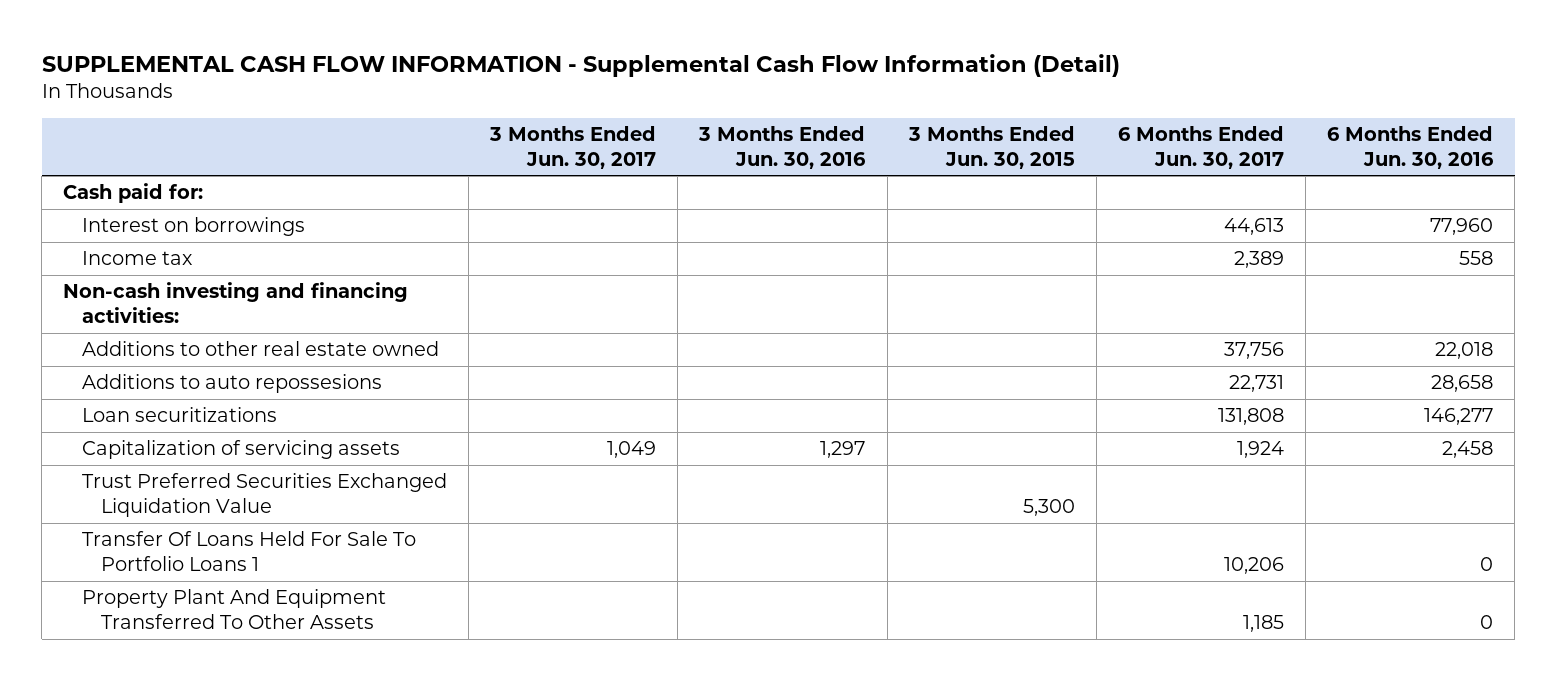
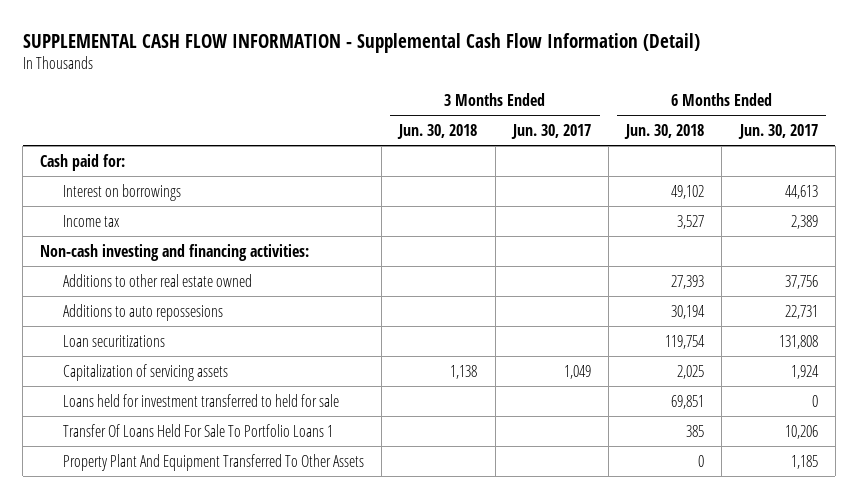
- | 3 Months Ended Jun. 30, 2017 | 3 Months Ended Jun. 30, 2016 | 3 Months Ended Jun. 30, 2015 | 6 Months Ended Jun. 30, 2017 | 6 Months Ended Jun. 30, 2016
+ | 3 Months Ended Jun. 30, 2018 | 3 Months Ended Jun. 30, 2017 | 6 Months Ended Jun. 30, 2018 | 6 Months Ended Jun. 30, 2017
- Trust Preferred Securities Exchanged Liquidation Value | | | 5,300 | |
+ Loans held for investment transferred to held for sale | | | 69,851 | 0

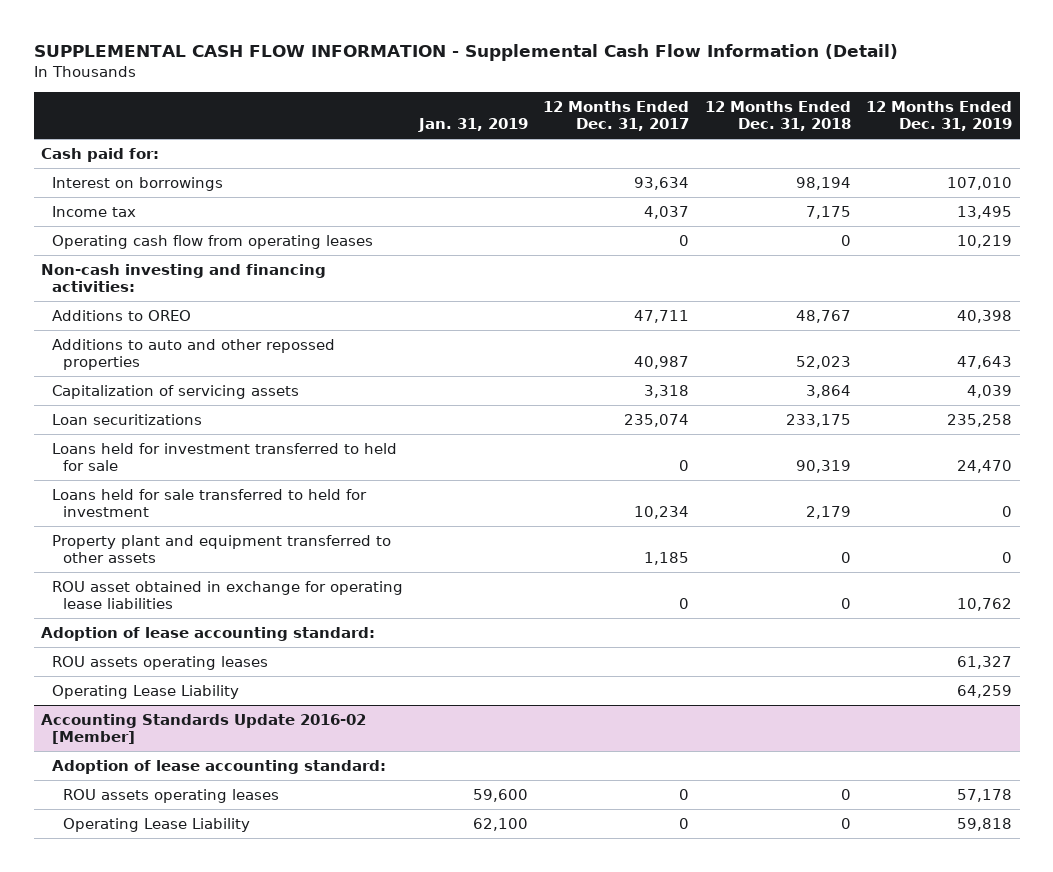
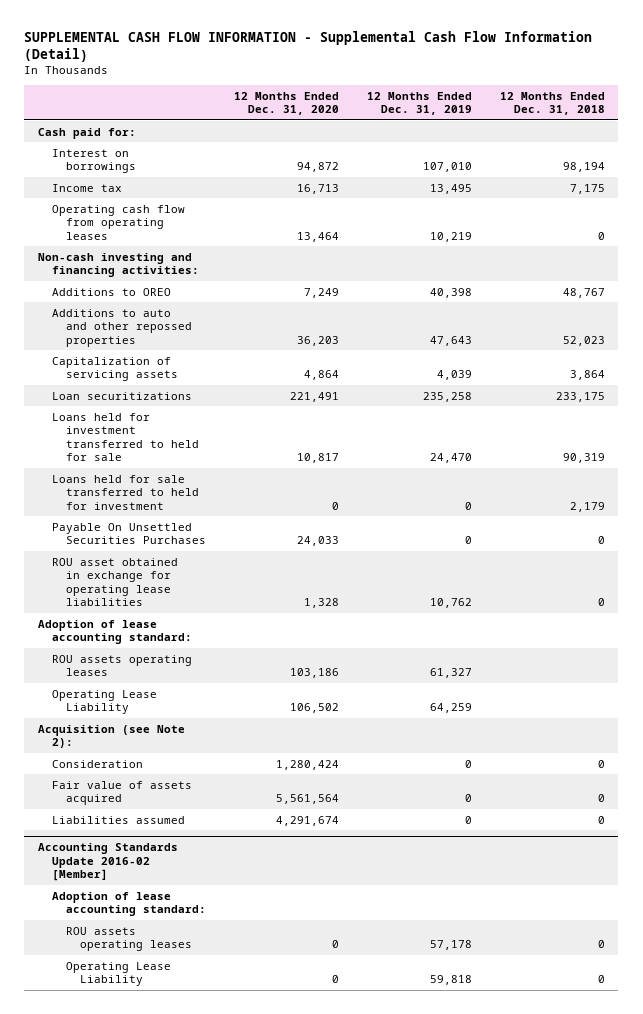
- | Jan. 31, 2019 | 12 Months Ended Dec. 31, 2017 | 12 Months Ended Dec. 31, 2018 | 12 Months Ended Dec. 31, 2019
+ | 12 Months Ended Dec. 31, 2020 | 12 Months Ended Dec. 31, 2019 | 12 Months Ended Dec. 31, 2018
- Property plant and equipment transferred to other assets | | 1,185 | 0 | 0
+ Payable On Unsettled Securities Purchases | 24,033 | 0 | 0
+ Acquisition (see Note 2):
+ Consideration | 1,280,424 | 0 | 0
+ Fair value of assets acquired | 5,561,564 | 0 | 0
+ Liabilities assumed | 4,291,674 | 0 | 0

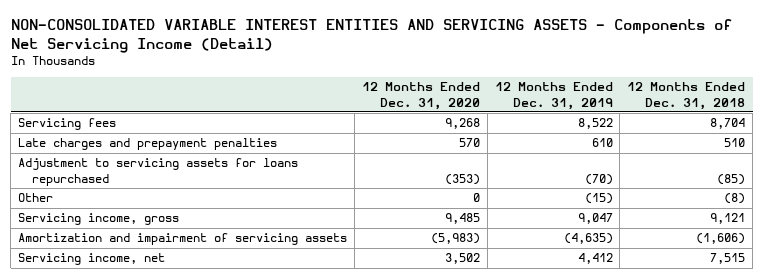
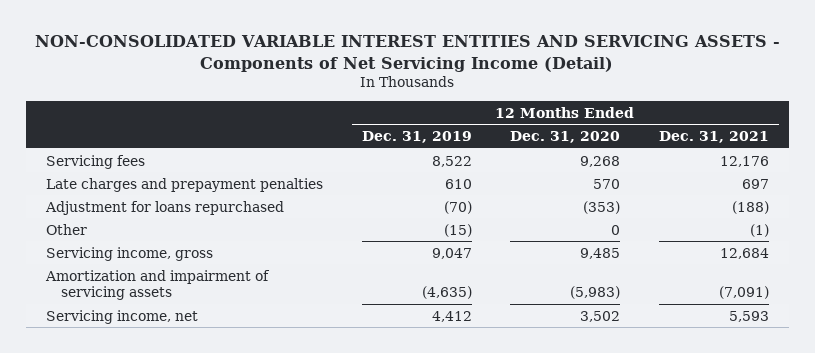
- | 12 Months Ended Dec. 31, 2020 | 12 Months Ended Dec. 31, 2019 | 12 Months Ended Dec. 31, 2018
+ | 12 Months Ended Dec. 31, 2019 | 12 Months Ended Dec. 31, 2020 | 12 Months Ended Dec. 31, 2021
- Adjustment to servicing assets for loans repurchased | (353) | (70) | (85)
+ Adjustment for loans repurchased | (70) | (353) | (188)

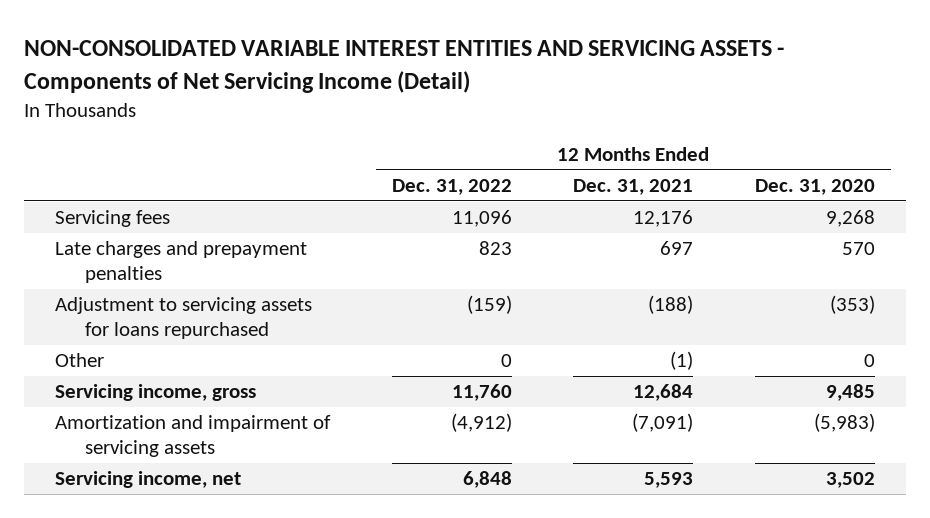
- | 12 Months Ended Dec. 31, 2019 | 12 Months Ended Dec. 31, 2020 | 12 Months Ended Dec. 31, 2021
+ | 12 Months Ended Dec. 31, 2022 | 12 Months Ended Dec. 31, 2021 | 12 Months Ended Dec. 31, 2020
- Adjustment for loans repurchased | (70) | (353) | (188)
+ Adjustment to servicing assets for loans repurchased | (159) | (188) | (353)

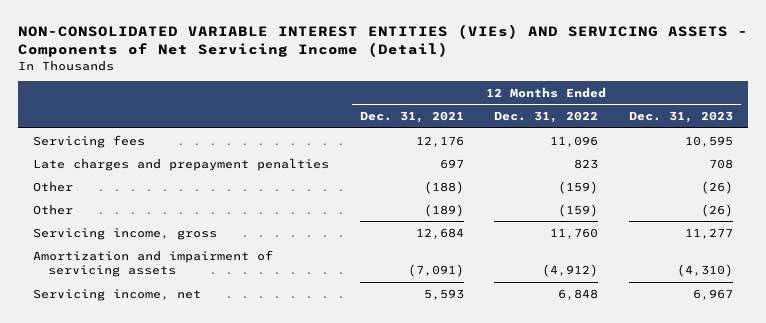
- NON-CONSOLIDATED VARIABLE INTEREST ENTITIES AND SERVICING ASSETS - Components of Net Servicing Income (Detail)
+ NON-CONSOLIDATED VARIABLE INTEREST ENTITIES (VIEs) AND SERVICING ASSETS - Components of Net Servicing Income (Detail)
- | 12 Months Ended Dec. 31, 2022 | 12 Months Ended Dec. 31, 2021 | 12 Months Ended Dec. 31, 2020
+ | 12 Months Ended Dec. 31, 2021 | 12 Months Ended Dec. 31, 2022 | 12 Months Ended Dec. 31, 2023
- Adjustment to servicing assets for loans repurchased | (159) | (188) | (353)
- Other | 0 | (1) | 0
+ Other | (188) | (159) | (26)
+ Other | (189) | (159) | (26)

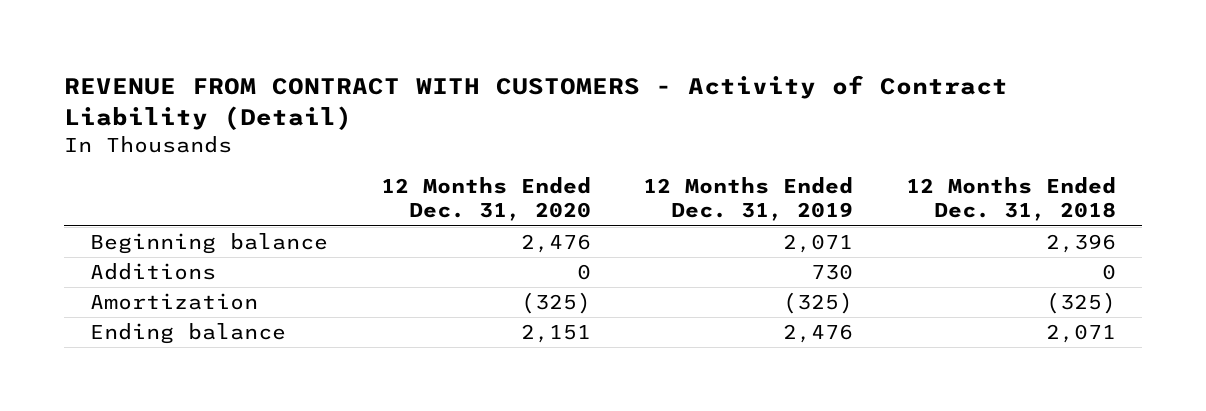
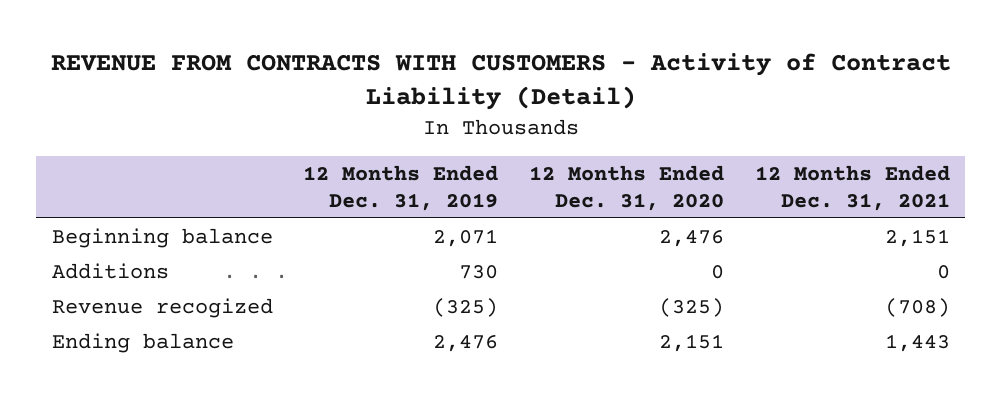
- REVENUE FROM CONTRACT WITH CUSTOMERS - Activity of Contract Liability (Detail)
+ REVENUE FROM CONTRACTS WITH CUSTOMERS - Activity of Contract Liability (Detail)
- | 12 Months Ended Dec. 31, 2020 | 12 Months Ended Dec. 31, 2019 | 12 Months Ended Dec. 31, 2018
+ | 12 Months Ended Dec. 31, 2019 | 12 Months Ended Dec. 31, 2020 | 12 Months Ended Dec. 31, 2021
- Amortization | (325) | (325) | (325)
+ Revenue recogized | (325) | (325) | (708)

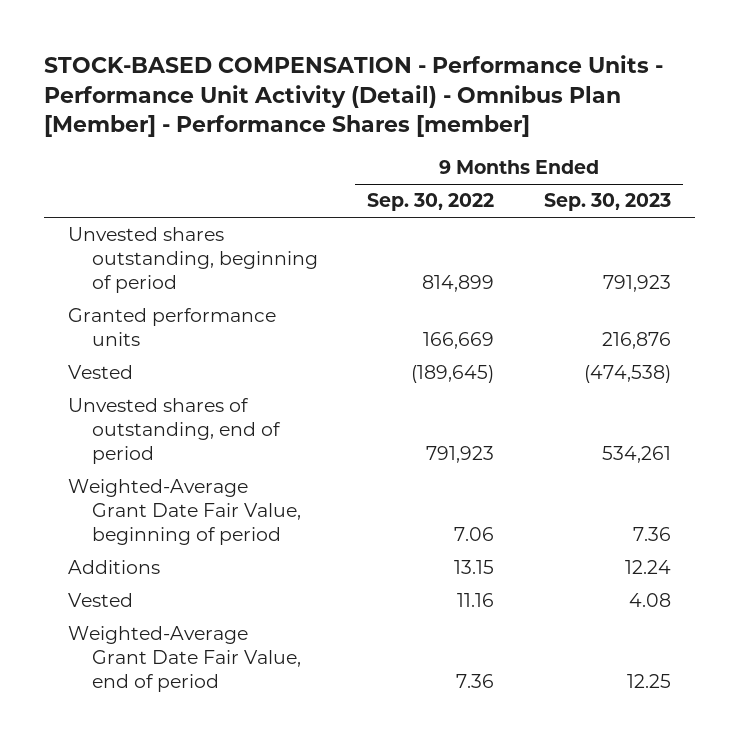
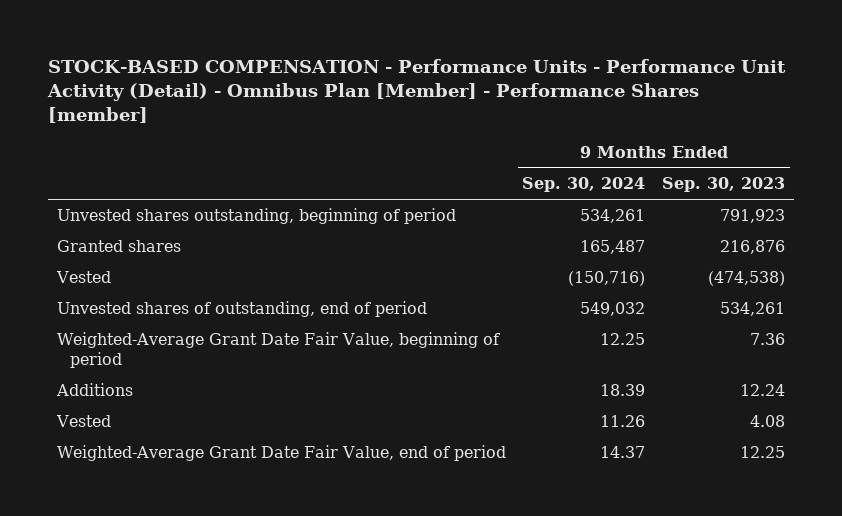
- | 9 Months Ended Sep. 30, 2022 | 9 Months Ended Sep. 30, 2023
+ | 9 Months Ended Sep. 30, 2024 | 9 Months Ended Sep. 30, 2023
- Granted performance units | 166,669 | 216,876
+ Granted shares | 165,487 | 216,876

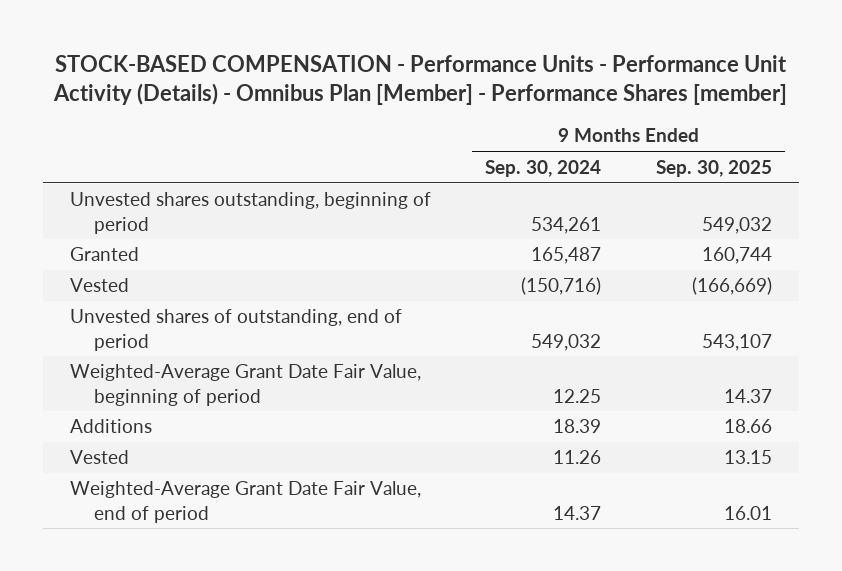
- STOCK-BASED COMPENSATION - Performance Units - Performance Unit Activity (Detail) - Omnibus Plan [Member] - Performance Shares [member]
+ STOCK-BASED COMPENSATION - Performance Units - Performance Unit Activity (Details) - Omnibus Plan [Member] - Performance Shares [member]
- | 9 Months Ended Sep. 30, 2024 | 9 Months Ended Sep. 30, 2023
+ | 9 Months Ended Sep. 30, 2024 | 9 Months Ended Sep. 30, 2025
- Granted shares | 165,487 | 216,876
+ Granted | 165,487 | 160,744

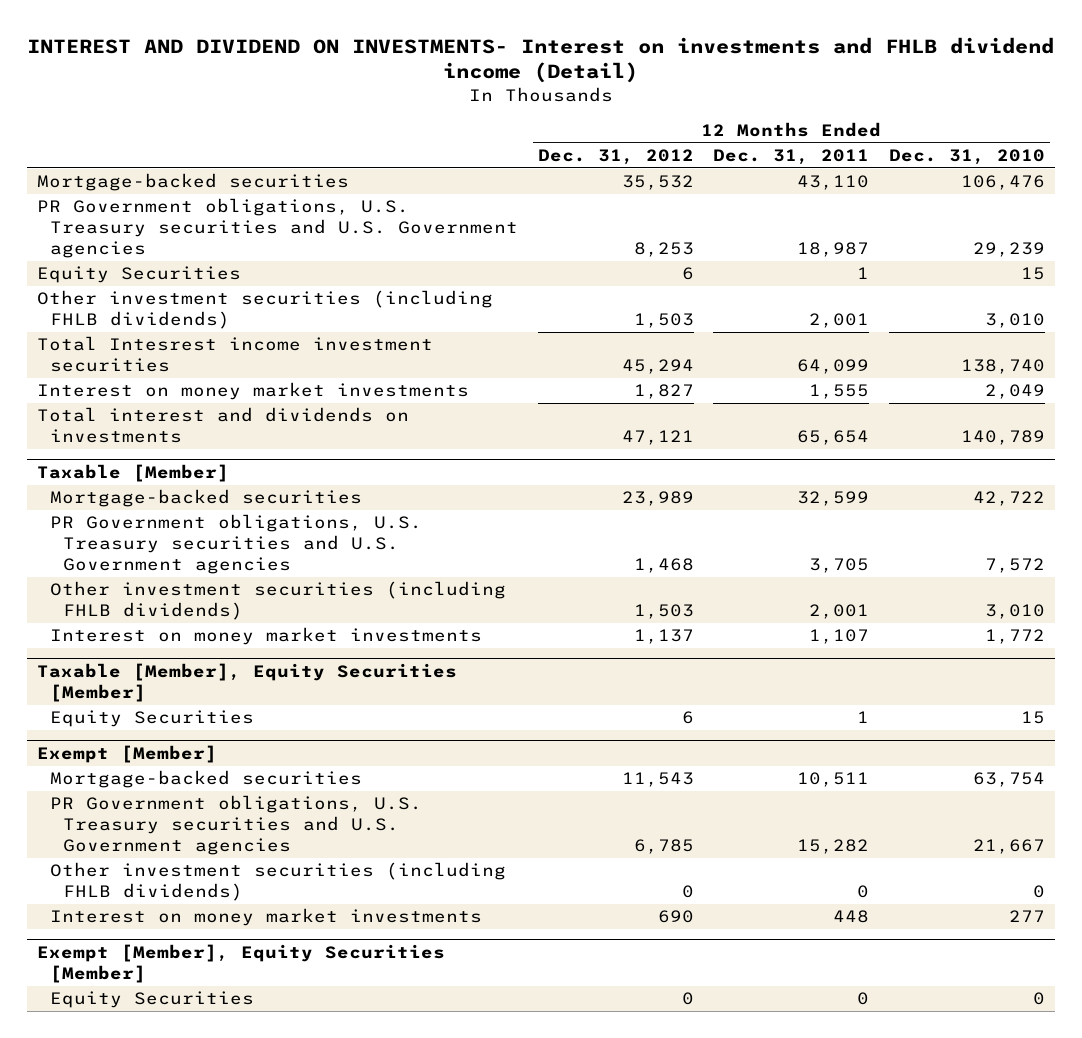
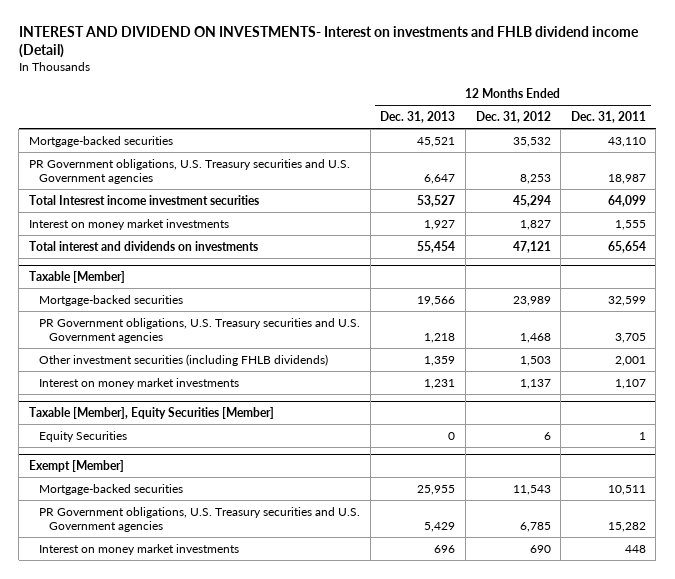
- | 12 Months Ended Dec. 31, 2012 | 12 Months Ended Dec. 31, 2011 | 12 Months Ended Dec. 31, 2010
+ | 12 Months Ended Dec. 31, 2013 | 12 Months Ended Dec. 31, 2012 | 12 Months Ended Dec. 31, 2011
- Equity Securities | 6 | 1 | 15
- Other investment securities (including FHLB dividends) | 1,503 | 2,001 | 3,010
@ Exempt [Member]
- Other investment securities (including FHLB dividends) | 0 | 0 | 0
- Exempt [Member], Equity Securities [Member]
- Equity Securities | 0 | 0 | 0

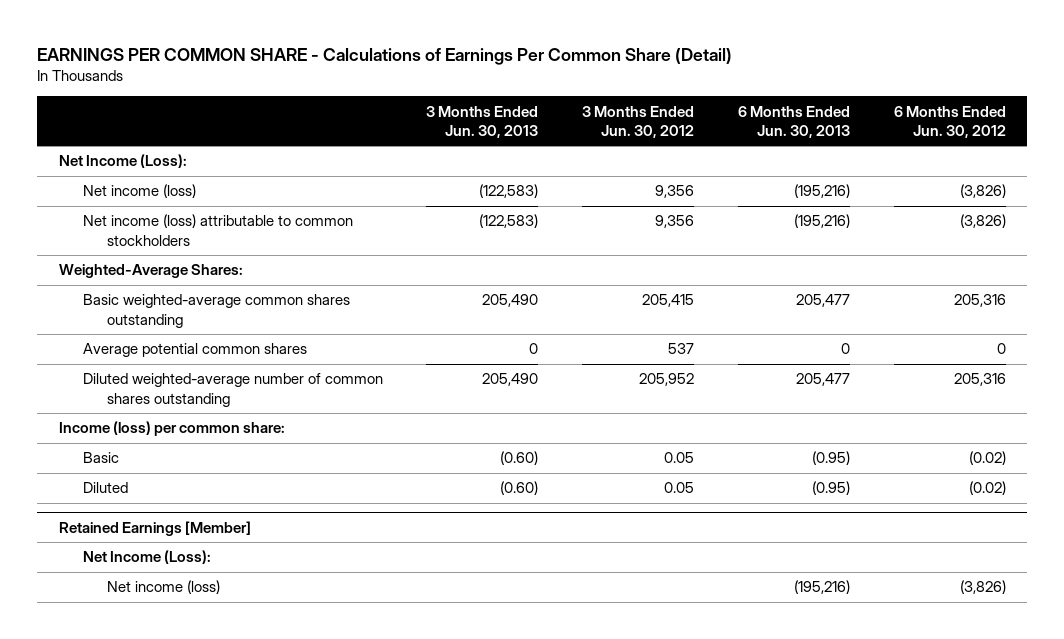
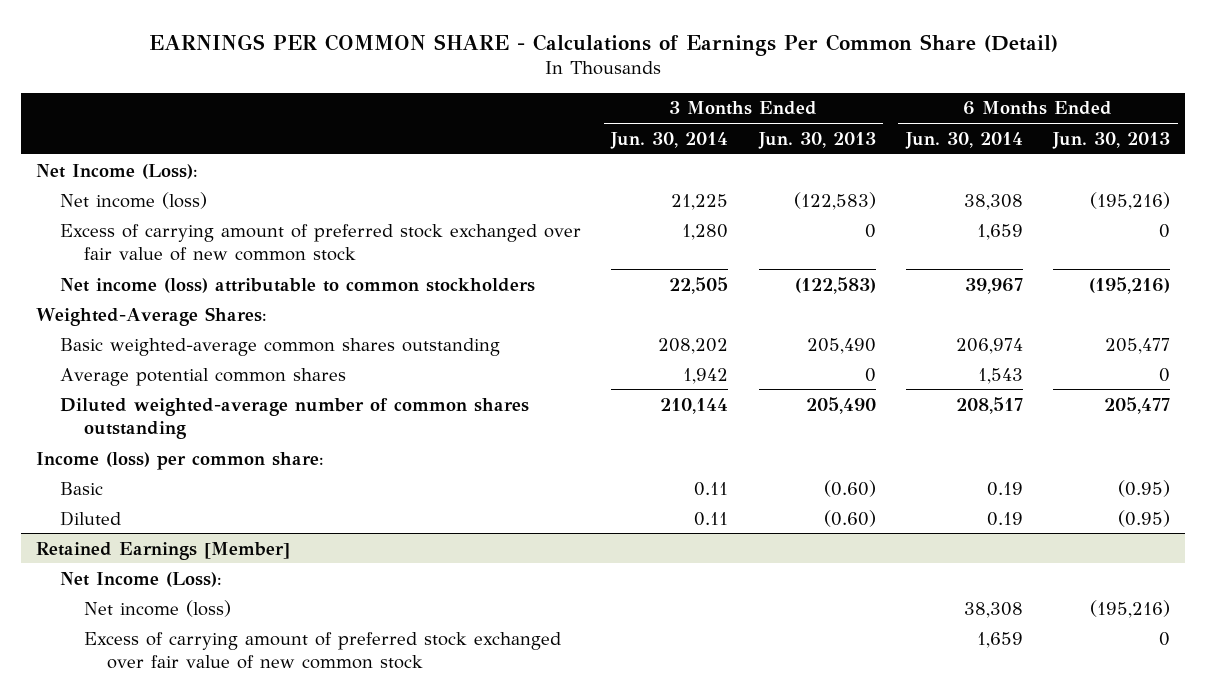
- | 3 Months Ended Jun. 30, 2013 | 3 Months Ended Jun. 30, 2012 | 6 Months Ended Jun. 30, 2013 | 6 Months Ended Jun. 30, 2012
+ | 3 Months Ended Jun. 30, 2014 | 3 Months Ended Jun. 30, 2013 | 6 Months Ended Jun. 30, 2014 | 6 Months Ended Jun. 30, 2013
+ Excess of carrying amount of preferred stock exchanged over fair value of new common stock | 1,280 | 0 | 1,659 | 0
@ Retained Earnings [Member]
+ Excess of carrying amount of preferred stock exchanged over fair value of new common stock | | | 1,659 | 0

